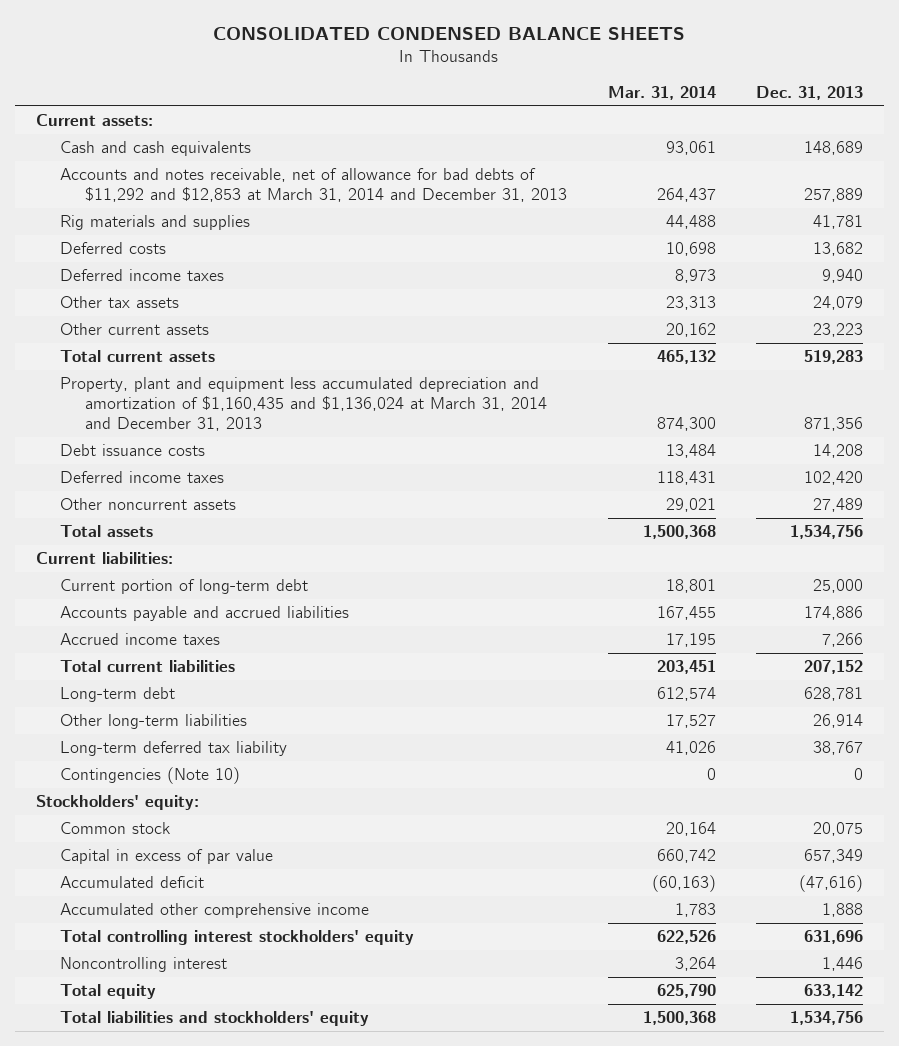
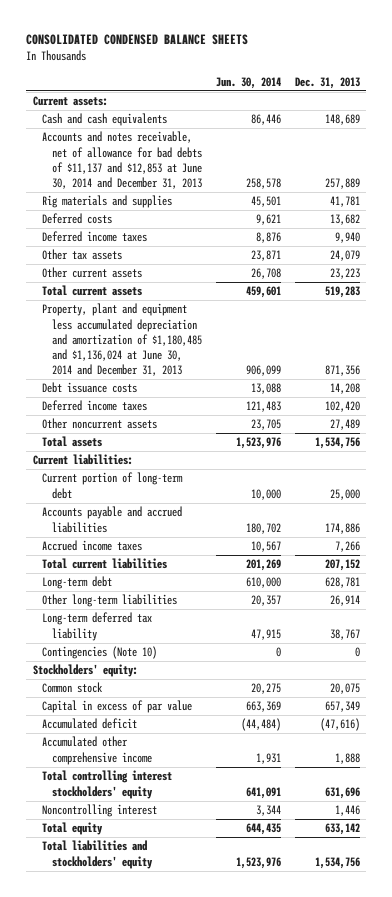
- | Mar. 31, 2014 | Dec. 31, 2013
+ | Jun. 30, 2014 | Dec. 31, 2013
- Accounts and notes receivable, net of allowance for bad debts of $11,292 and $12,853 at March 31, 2014 and December 31, 2013 | 264,437 | 257,889
+ Accounts and notes receivable, net of allowance for bad debts of $11,137 and $12,853 at June 30, 2014 and December 31, 2013 | 258,578 | 257,889
- Property, plant and equipment less accumulated depreciation and amortization of $1,160,435 and $1,136,024 at March 31, 2014 and December 31, 2013 | 874,300 | 871,356
+ Property, plant and equipment less accumulated depreciation and amortization of $1,180,485 and $1,136,024 at June 30, 2014 and December 31, 2013 | 906,099 | 871,356

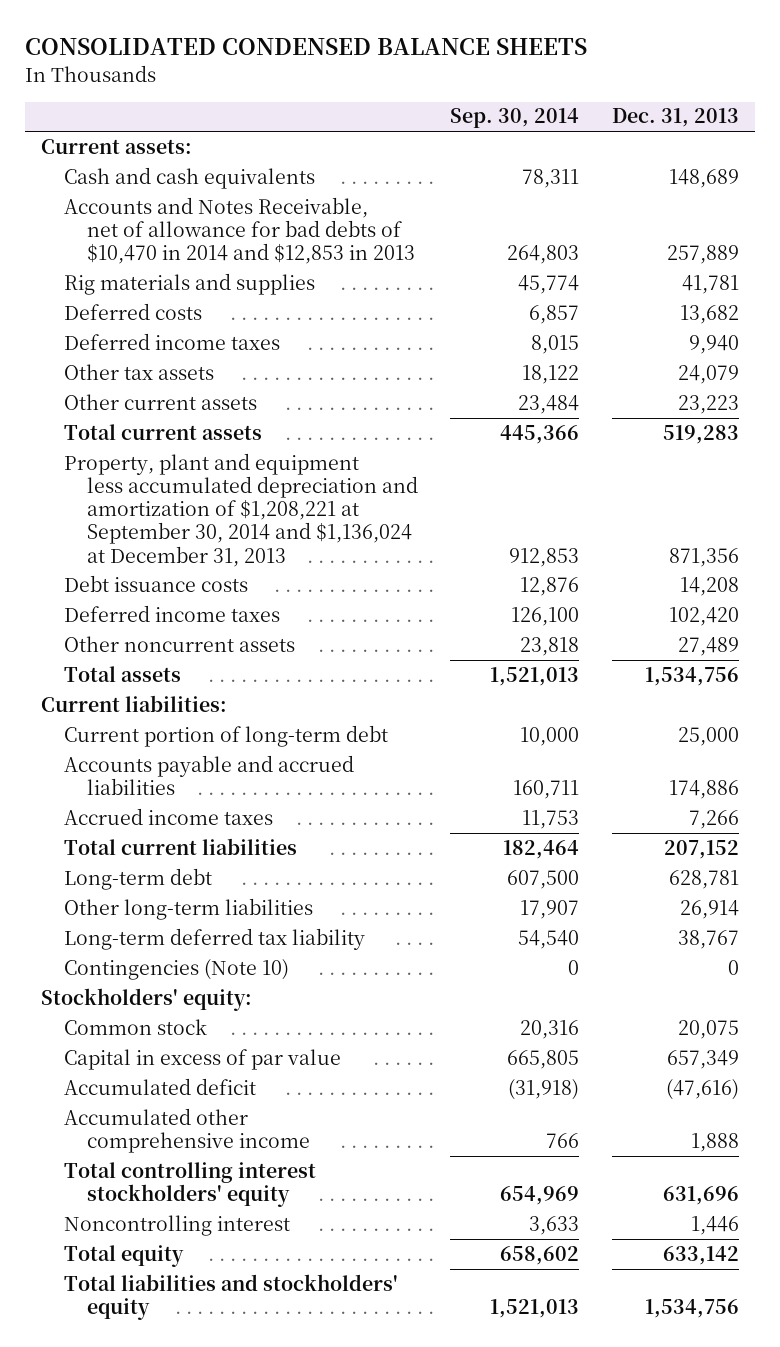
- | Jun. 30, 2014 | Dec. 31, 2013
+ | Sep. 30, 2014 | Dec. 31, 2013
- Accounts and notes receivable, net of allowance for bad debts of $11,137 and $12,853 at June 30, 2014 and December 31, 2013 | 258,578 | 257,889
+ Accounts and Notes Receivable, net of allowance for bad debts of $10,470 in 2014 and $12,853 in 2013 | 264,803 | 257,889
- Property, plant and equipment less accumulated depreciation and amortization of $1,180,485 and $1,136,024 at June 30, 2014 and December 31, 2013 | 906,099 | 871,356
+ Property, plant and equipment less accumulated depreciation and amortization of $1,208,221 at September 30, 2014 and $1,136,024 at December 31, 2013 | 912,853 | 871,356

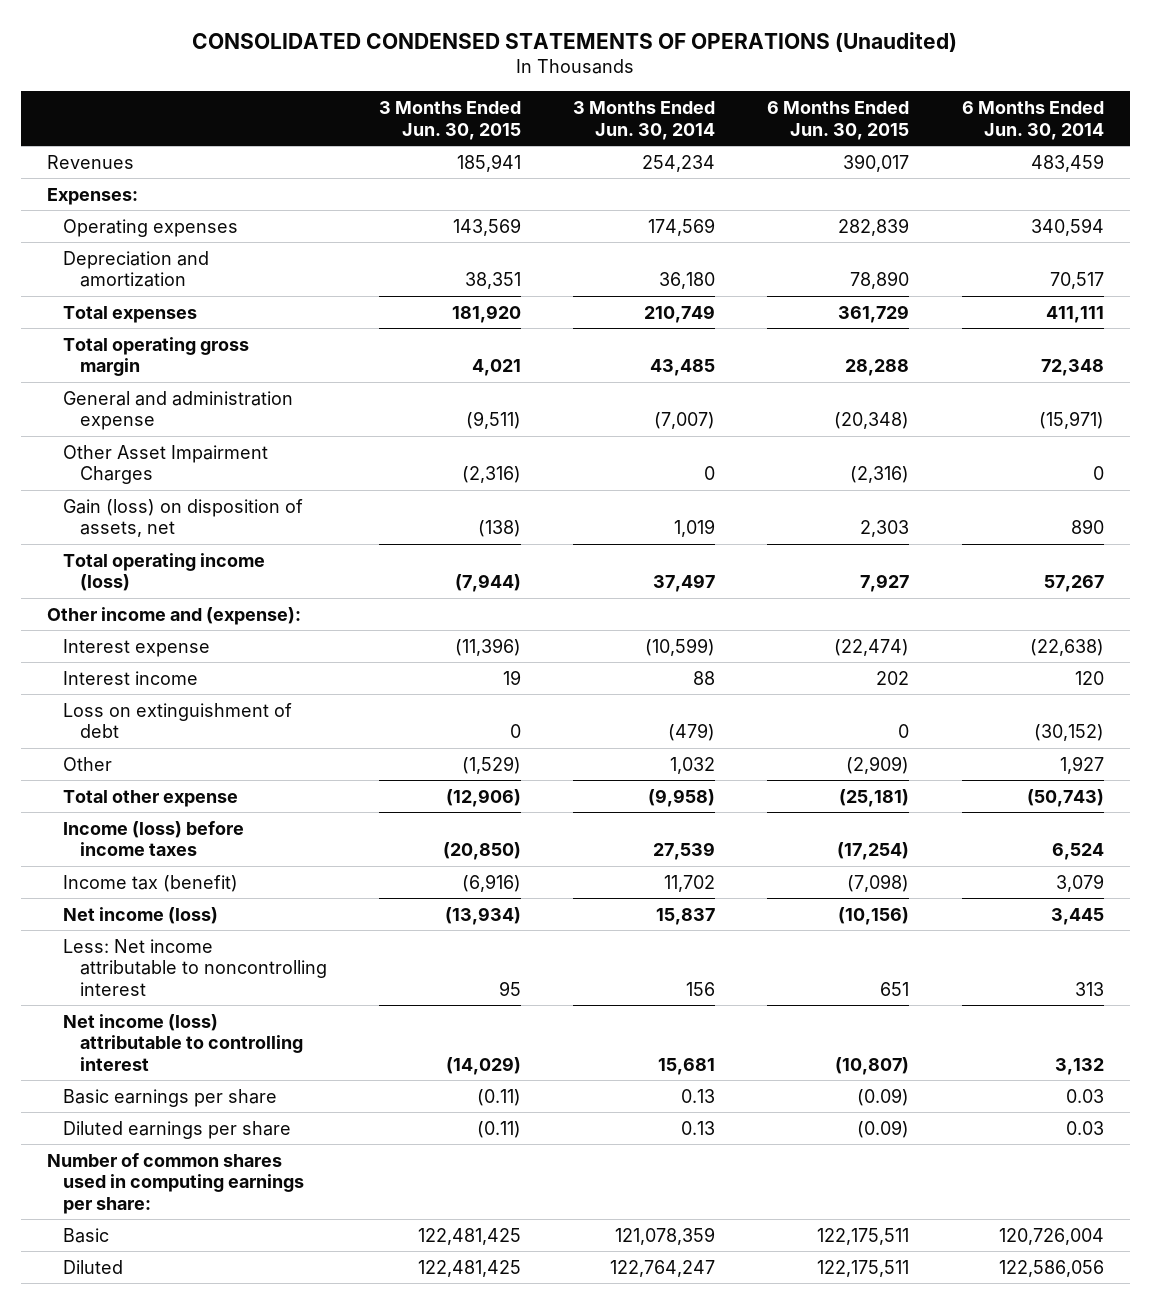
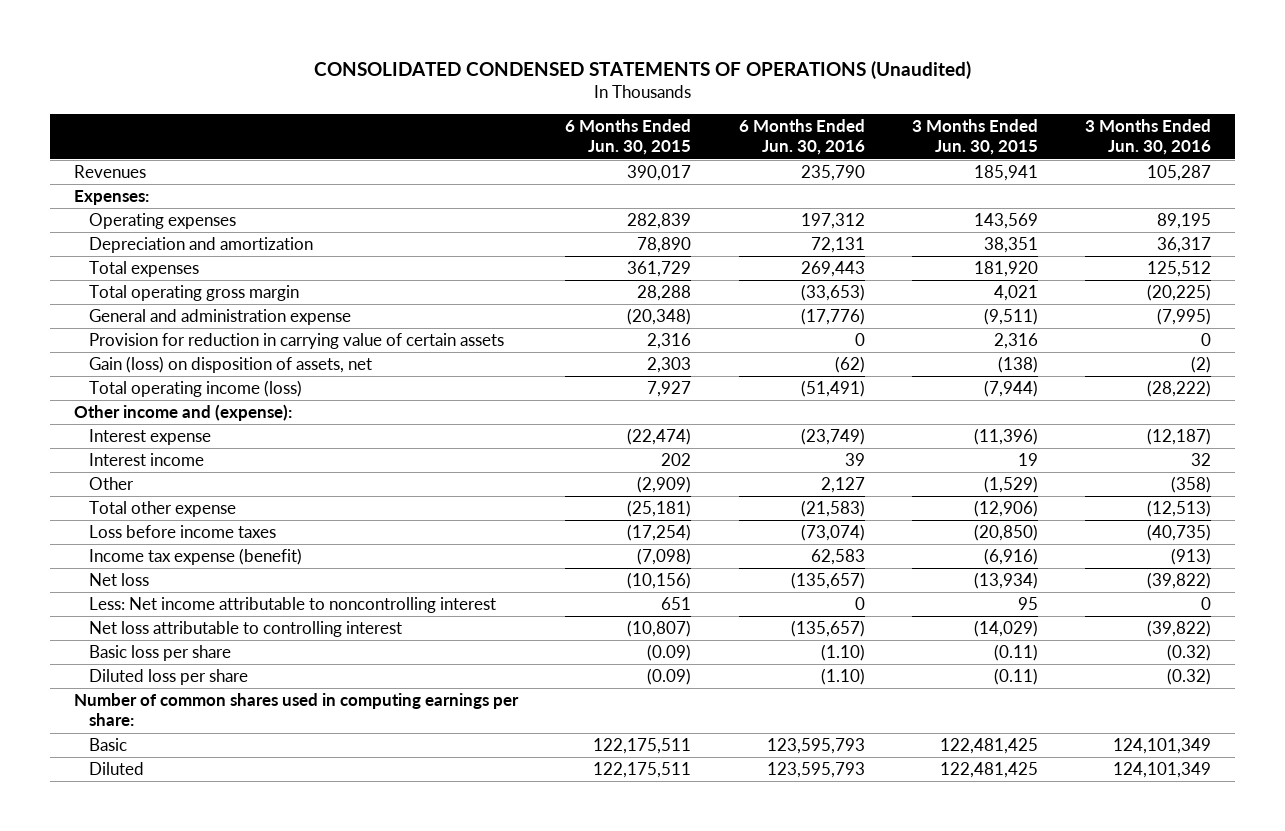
- | 3 Months Ended Jun. 30, 2015 | 3 Months Ended Jun. 30, 2014 | 6 Months Ended Jun. 30, 2015 | 6 Months Ended Jun. 30, 2014
+ | 6 Months Ended Jun. 30, 2015 | 6 Months Ended Jun. 30, 2016 | 3 Months Ended Jun. 30, 2015 | 3 Months Ended Jun. 30, 2016
- Other Asset Impairment Charges | (2,316) | 0 | (2,316) | 0
+ Provision for reduction in carrying value of certain assets | 2,316 | 0 | 2,316 | 0
- Loss on extinguishment of debt | 0 | (479) | 0 | (30,152)
- Income (loss) before income taxes | (20,850) | 27,539 | (17,254) | 6,524
- Income tax (benefit) | (6,916) | 11,702 | (7,098) | 3,079
- Net income (loss) | (13,934) | 15,837 | (10,156) | 3,445
+ Loss before income taxes | (17,254) | (73,074) | (20,850) | (40,735)
+ Income tax expense (benefit) | (7,098) | 62,583 | (6,916) | (913)
+ Net loss | (10,156) | (135,657) | (13,934) | (39,822)
- Net income (loss) attributable to controlling interest | (14,029) | 15,681 | (10,807) | 3,132
- Basic earnings per share | (0.11) | 0.13 | (0.09) | 0.03
- Diluted earnings per share | (0.11) | 0.13 | (0.09) | 0.03
+ Net loss attributable to controlling interest | (10,807) | (135,657) | (14,029) | (39,822)
+ Basic loss per share | (0.09) | (1.10) | (0.11) | (0.32)
+ Diluted loss per share | (0.09) | (1.10) | (0.11) | (0.32)

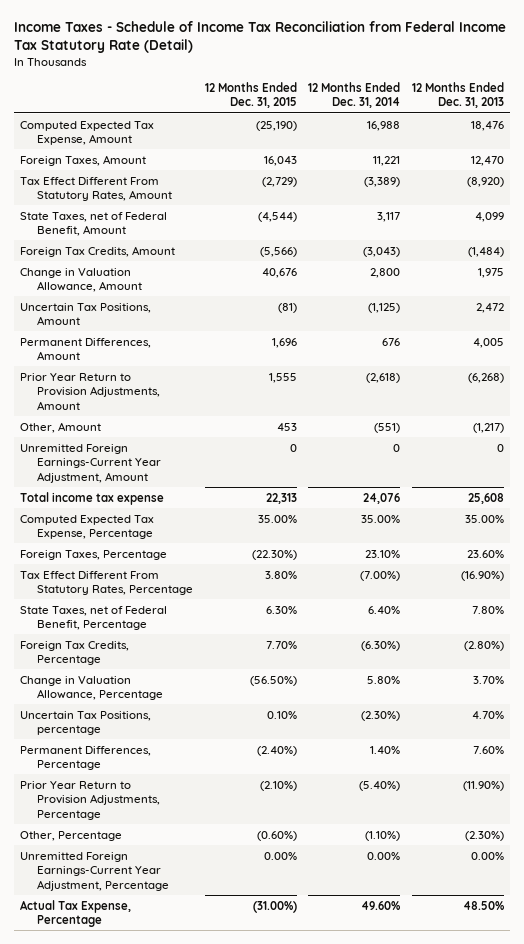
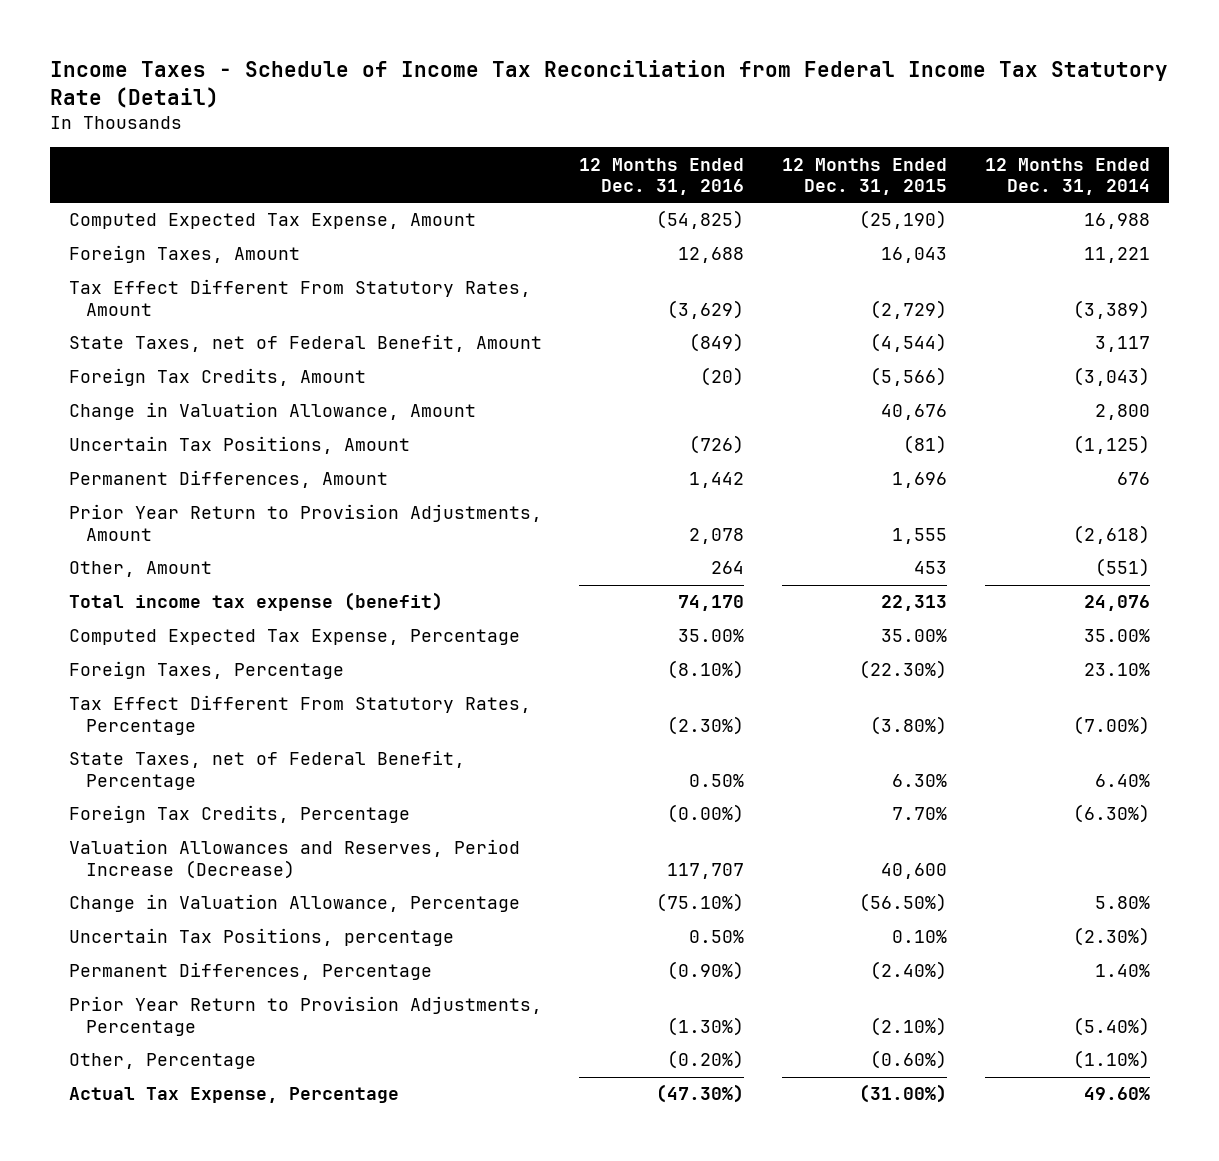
- | 12 Months Ended Dec. 31, 2015 | 12 Months Ended Dec. 31, 2014 | 12 Months Ended Dec. 31, 2013
+ | 12 Months Ended Dec. 31, 2016 | 12 Months Ended Dec. 31, 2015 | 12 Months Ended Dec. 31, 2014
- Unremitted Foreign Earnings-Current Year Adjustment, Amount | 0 | 0 | 0
- Total income tax expense | 22,313 | 24,076 | 25,608
+ Total income tax expense (benefit) | 74,170 | 22,313 | 24,076
- Tax Effect Different From Statutory Rates, Percentage | 3.80% | (7.00%) | (16.90%)
+ Tax Effect Different From Statutory Rates, Percentage | (2.30%) | (3.80%) | (7.00%)
+ Valuation Allowances and Reserves, Period Increase (Decrease) | 117,707 | 40,600 |
- Unremitted Foreign Earnings-Current Year Adjustment, Percentage | 0.00% | 0.00% | 0.00%

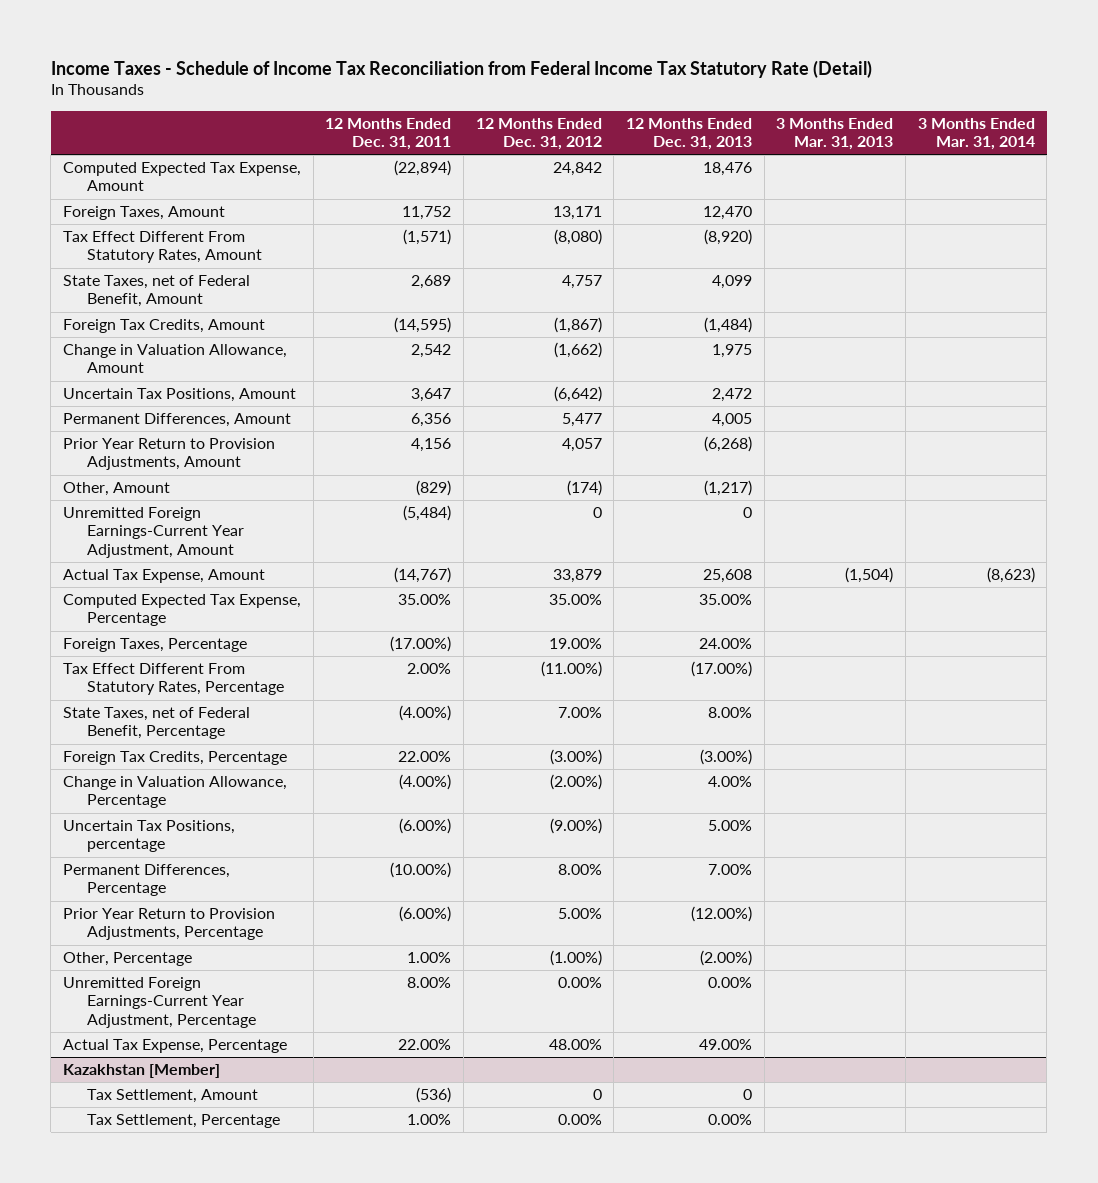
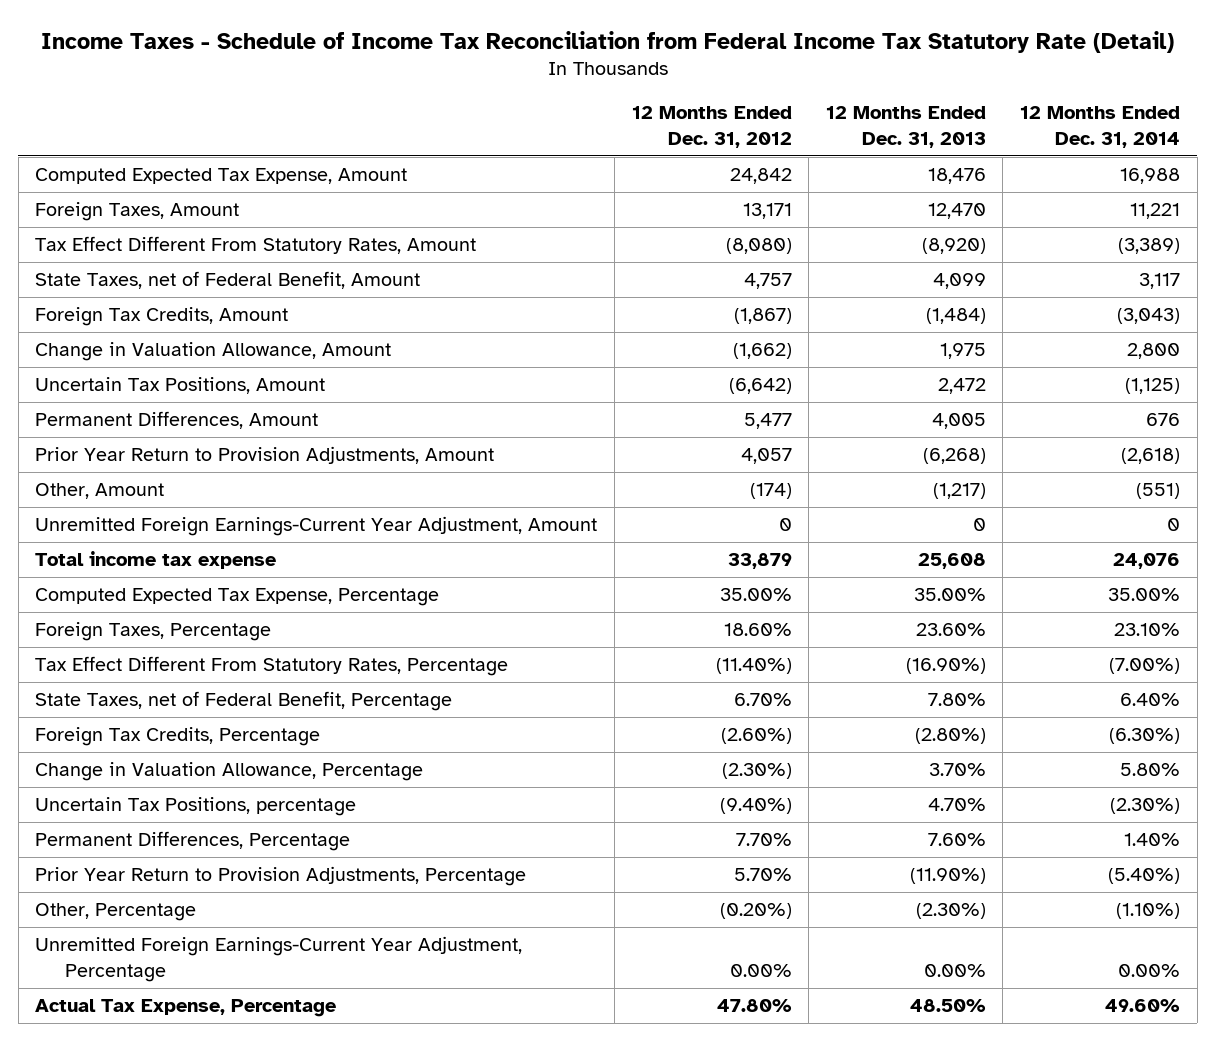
- | 12 Months Ended Dec. 31, 2011 | 12 Months Ended Dec. 31, 2012 | 12 Months Ended Dec. 31, 2013 | 3 Months Ended Mar. 31, 2013 | 3 Months Ended Mar. 31, 2014
+ | 12 Months Ended Dec. 31, 2012 | 12 Months Ended Dec. 31, 2013 | 12 Months Ended Dec. 31, 2014
- Actual Tax Expense, Amount | (14,767) | 33,879 | 25,608 | (1,504) | (8,623)
+ Total income tax expense | 33,879 | 25,608 | 24,076
- Foreign Taxes, Percentage | (17.00%) | 19.00% | 24.00% | |
- Tax Effect Different From Statutory Rates, Percentage | 2.00% | (11.00%) | (17.00%) | |
- State Taxes, net of Federal Benefit, Percentage | (4.00%) | 7.00% | 8.00% | |
- Foreign Tax Credits, Percentage | 22.00% | (3.00%) | (3.00%) | |
- Change in Valuation Allowance, Percentage | (4.00%) | (2.00%) | 4.00% | |
- Uncertain Tax Positions, percentage | (6.00%) | (9.00%) | 5.00% | |
- Permanent Differences, Percentage | (10.00%) | 8.00% | 7.00% | |
- Prior Year Return to Provision Adjustments, Percentage | (6.00%) | 5.00% | (12.00%) | |
- Other, Percentage | 1.00% | (1.00%) | (2.00%) | |
+ Foreign Taxes, Percentage | 18.60% | 23.60% | 23.10%
+ Tax Effect Different From Statutory Rates, Percentage | (11.40%) | (16.90%) | (7.00%)
+ State Taxes, net of Federal Benefit, Percentage | 6.70% | 7.80% | 6.40%
+ Foreign Tax Credits, Percentage | (2.60%) | (2.80%) | (6.30%)
+ Change in Valuation Allowance, Percentage | (2.30%) | 3.70% | 5.80%
+ Uncertain Tax Positions, percentage | (9.40%) | 4.70% | (2.30%)
+ Permanent Differences, Percentage | 7.70% | 7.60% | 1.40%
+ Prior Year Return to Provision Adjustments, Percentage | 5.70% | (11.90%) | (5.40%)
+ Other, Percentage | (0.20%) | (2.30%) | (1.10%)
- Actual Tax Expense, Percentage | 22.00% | 48.00% | 49.00% | |
- Kazakhstan [Member]
- Tax Settlement, Amount | (536) | 0 | 0 | |
- Tax Settlement, Percentage | 1.00% | 0.00% | 0.00% | |
+ Actual Tax Expense, Percentage | 47.80% | 48.50% | 49.60%

